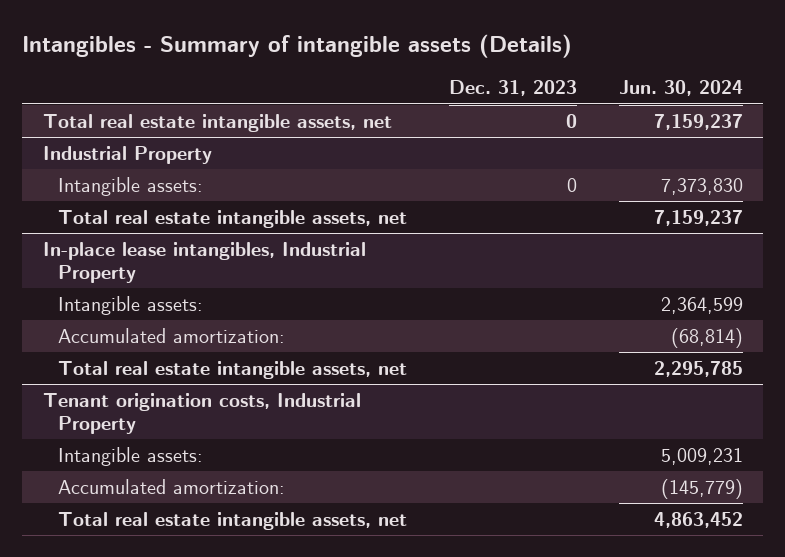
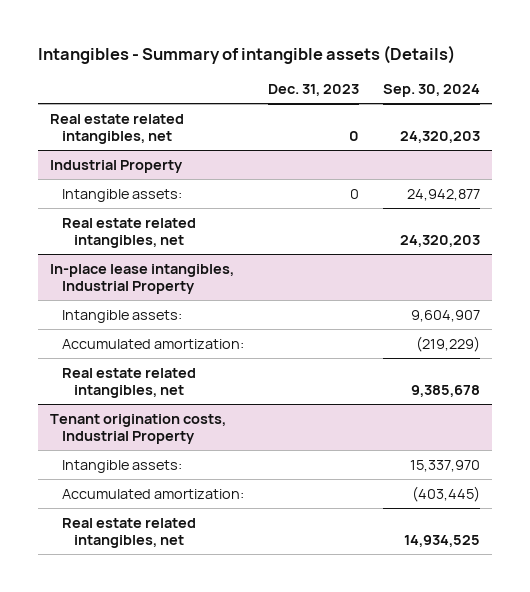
- | Dec. 31, 2023 | Jun. 30, 2024
+ | Dec. 31, 2023 | Sep. 30, 2024
- Total real estate intangible assets, net | 0 | 7,159,237
+ Real estate related intangibles, net | 0 | 24,320,203
@ Industrial Property
- Total real estate intangible assets, net | | 7,159,237
+ Real estate related intangibles, net | | 24,320,203
@ In-place lease intangibles, Industrial Property
- Total real estate intangible assets, net | | 2,295,785
+ Real estate related intangibles, net | | 9,385,678
@ Tenant origination costs, Industrial Property
- Total real estate intangible assets, net | | 4,863,452
+ Real estate related intangibles, net | | 14,934,525

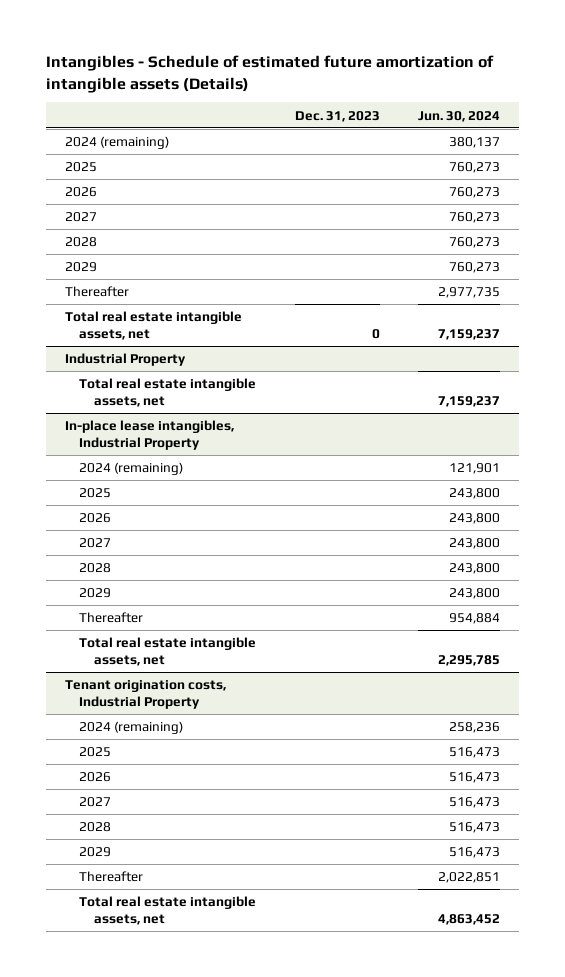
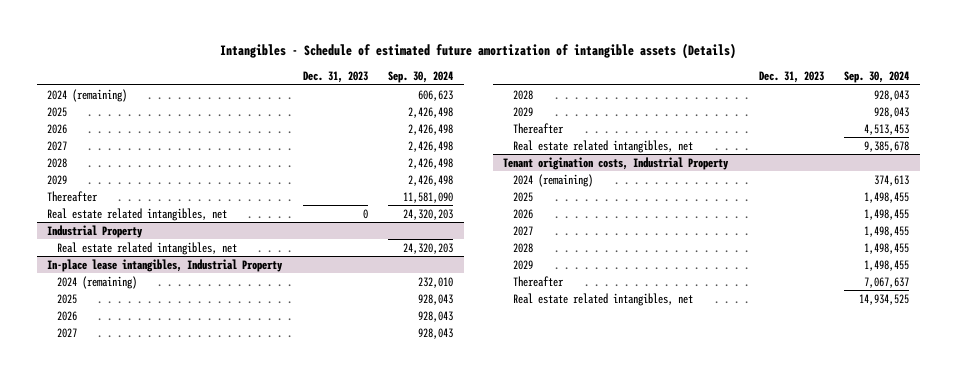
- | Dec. 31, 2023 | Jun. 30, 2024
+ | Dec. 31, 2023 | Sep. 30, 2024
- Total real estate intangible assets, net | 0 | 7,159,237
+ Real estate related intangibles, net | 0 | 24,320,203
@ Industrial Property
- Total real estate intangible assets, net | | 7,159,237
+ Real estate related intangibles, net | | 24,320,203
@ In-place lease intangibles, Industrial Property
- Total real estate intangible assets, net | | 2,295,785
+ Real estate related intangibles, net | | 9,385,678
@ Tenant origination costs, Industrial Property
- Total real estate intangible assets, net | | 4,863,452
+ Real estate related intangibles, net | | 14,934,525

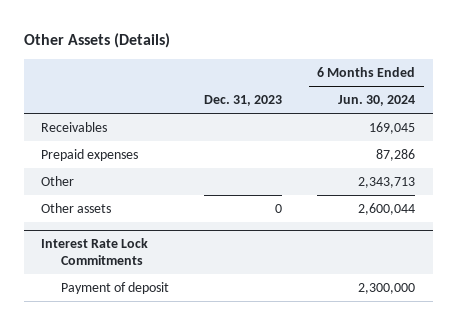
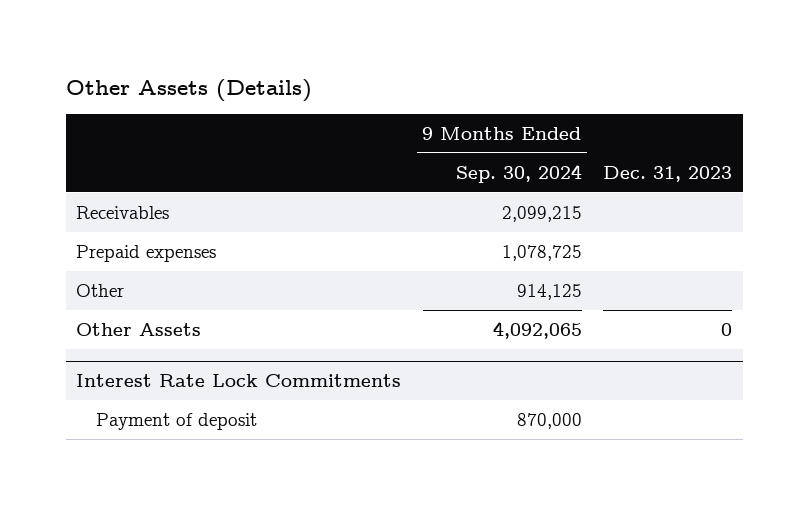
- | Dec. 31, 2023 | 6 Months Ended Jun. 30, 2024
+ | 9 Months Ended Sep. 30, 2024 | Dec. 31, 2023
- Other assets | 0 | 2,600,044
+ Other Assets | 4,092,065 | 0

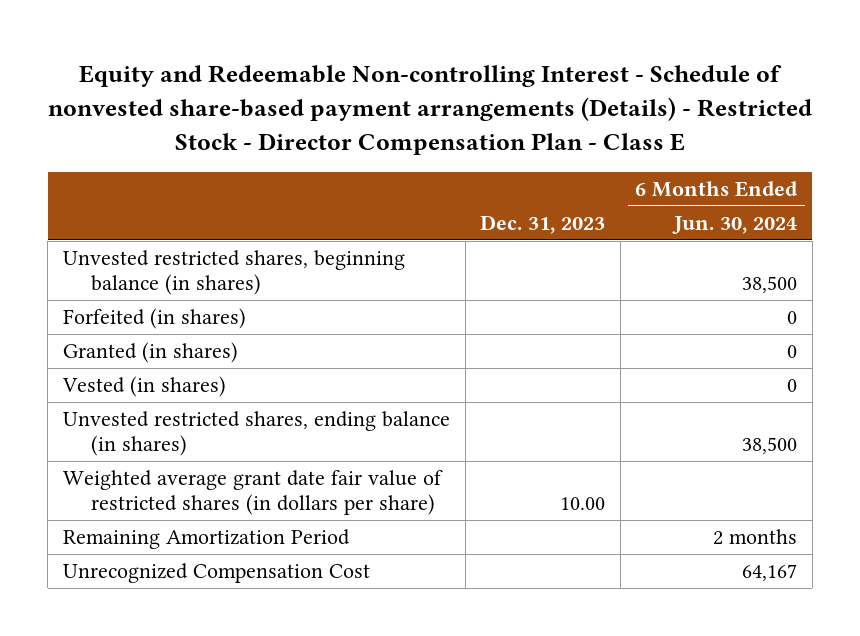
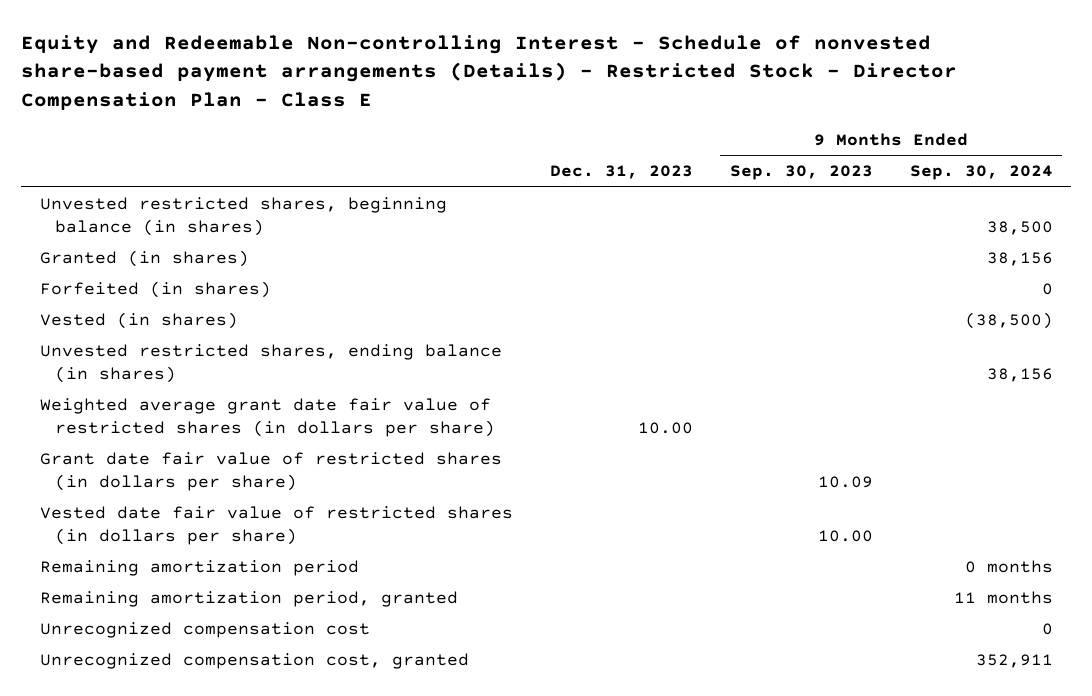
- | Dec. 31, 2023 | 6 Months Ended Jun. 30, 2024
+ | Dec. 31, 2023 | 9 Months Ended Sep. 30, 2023 | 9 Months Ended Sep. 30, 2024
moved down: Forfeited (in shares) | | | 0
- Remaining Amortization Period | | 2 months
- Unrecognized Compensation Cost | | 64,167
+ Grant date fair value of restricted shares (in dollars per share) | | 10.09 |
+ Vested date fair value of restricted shares (in dollars per share) | | 10.00 |
+ Remaining amortization period | | | 0 months
+ Remaining amortization period, granted | | | 11 months
+ Unrecognized compensation cost | | | 0
+ Unrecognized compensation cost, granted | | | 352,911

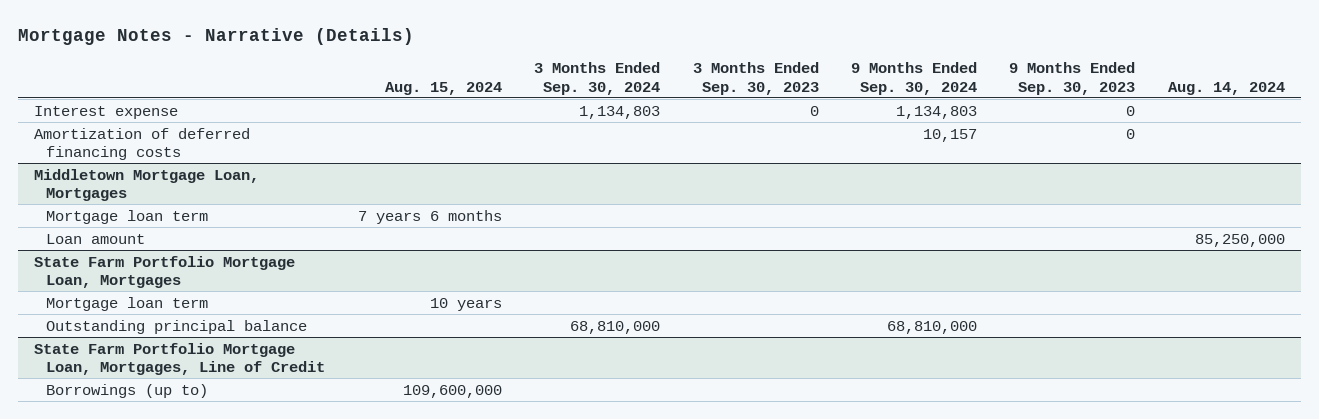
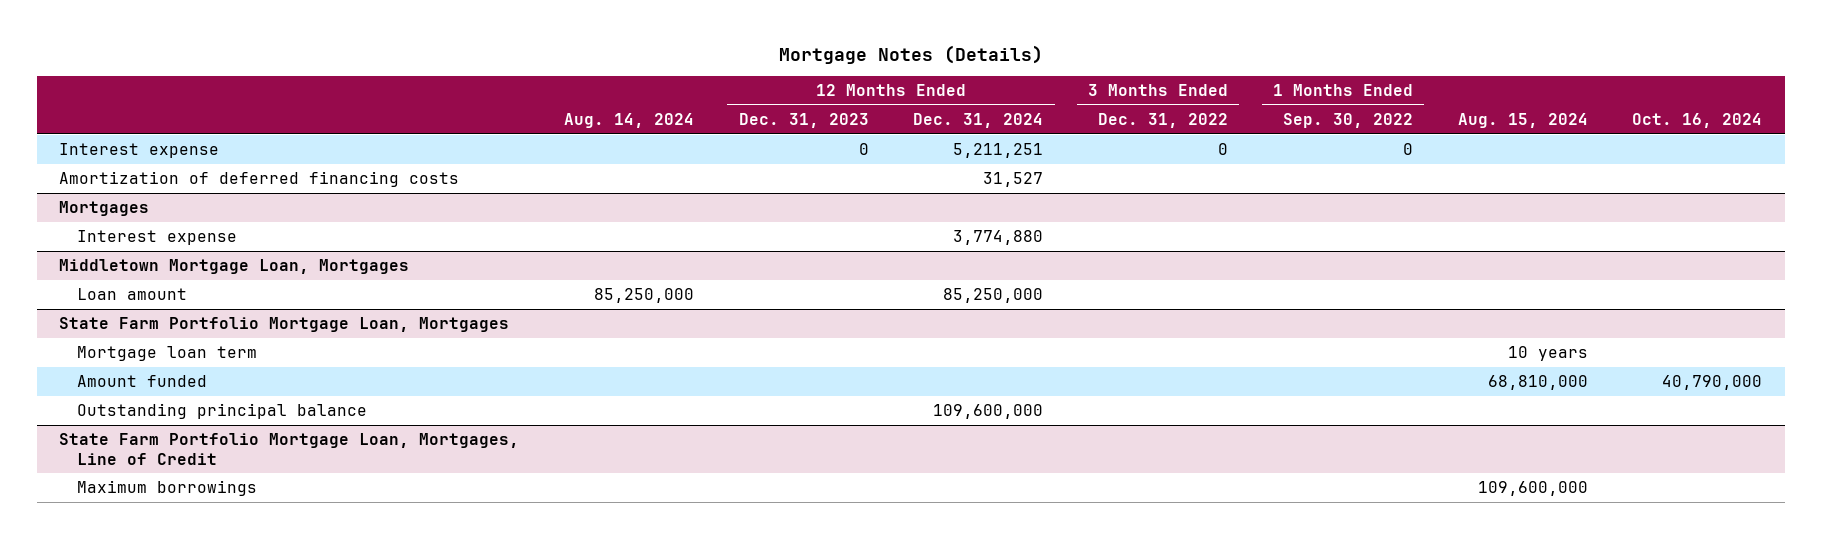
- Mortgage Notes - Narrative (Details)
+ Mortgage Notes (Details)
- | Aug. 15, 2024 | 3 Months Ended Sep. 30, 2024 | 3 Months Ended Sep. 30, 2023 | 9 Months Ended Sep. 30, 2024 | 9 Months Ended Sep. 30, 2023 | Aug. 14, 2024
+ | Aug. 14, 2024 | 12 Months Ended Dec. 31, 2023 | 12 Months Ended Dec. 31, 2024 | 3 Months Ended Dec. 31, 2022 | 1 Months Ended Sep. 30, 2022 | Aug. 15, 2024 | Oct. 16, 2024
+ Mortgages
+ Interest expense | | | 3,774,880 | | | |
@ Middletown Mortgage Loan, Mortgages
- Mortgage loan term | 7 years 6 months | | | | |
@ State Farm Portfolio Mortgage Loan, Mortgages
+ Amount funded | | | | | | 68,810,000 | 40,790,000
@ State Farm Portfolio Mortgage Loan, Mortgages, Line of Credit
- Borrowings (up to) | 109,600,000 | | | | |
+ Maximum borrowings | | | | | | 109,600,000 |

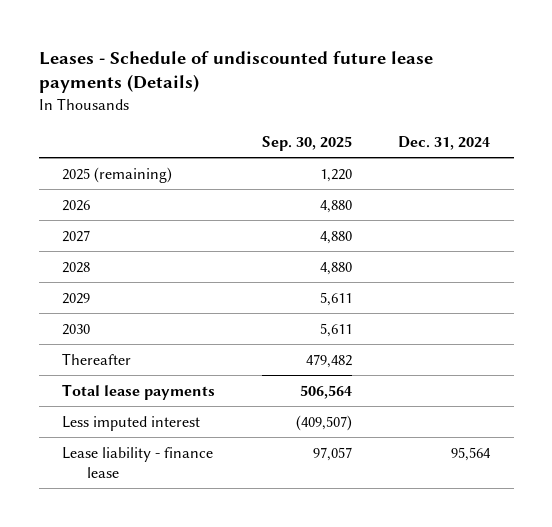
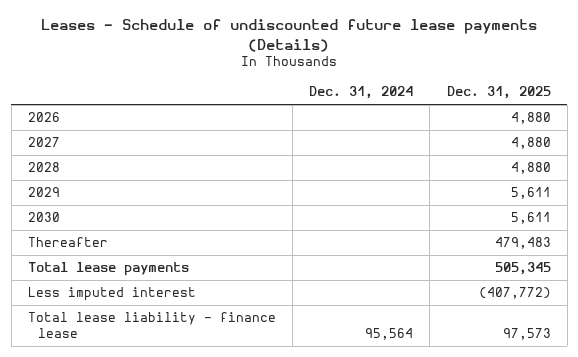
- | Sep. 30, 2025 | Dec. 31, 2024
+ | Dec. 31, 2024 | Dec. 31, 2025
- 2025 (remaining) | 1,220 |
- Lease liability - finance lease | 97,057 | 95,564
+ Total lease liability - finance lease | 95,564 | 97,573

